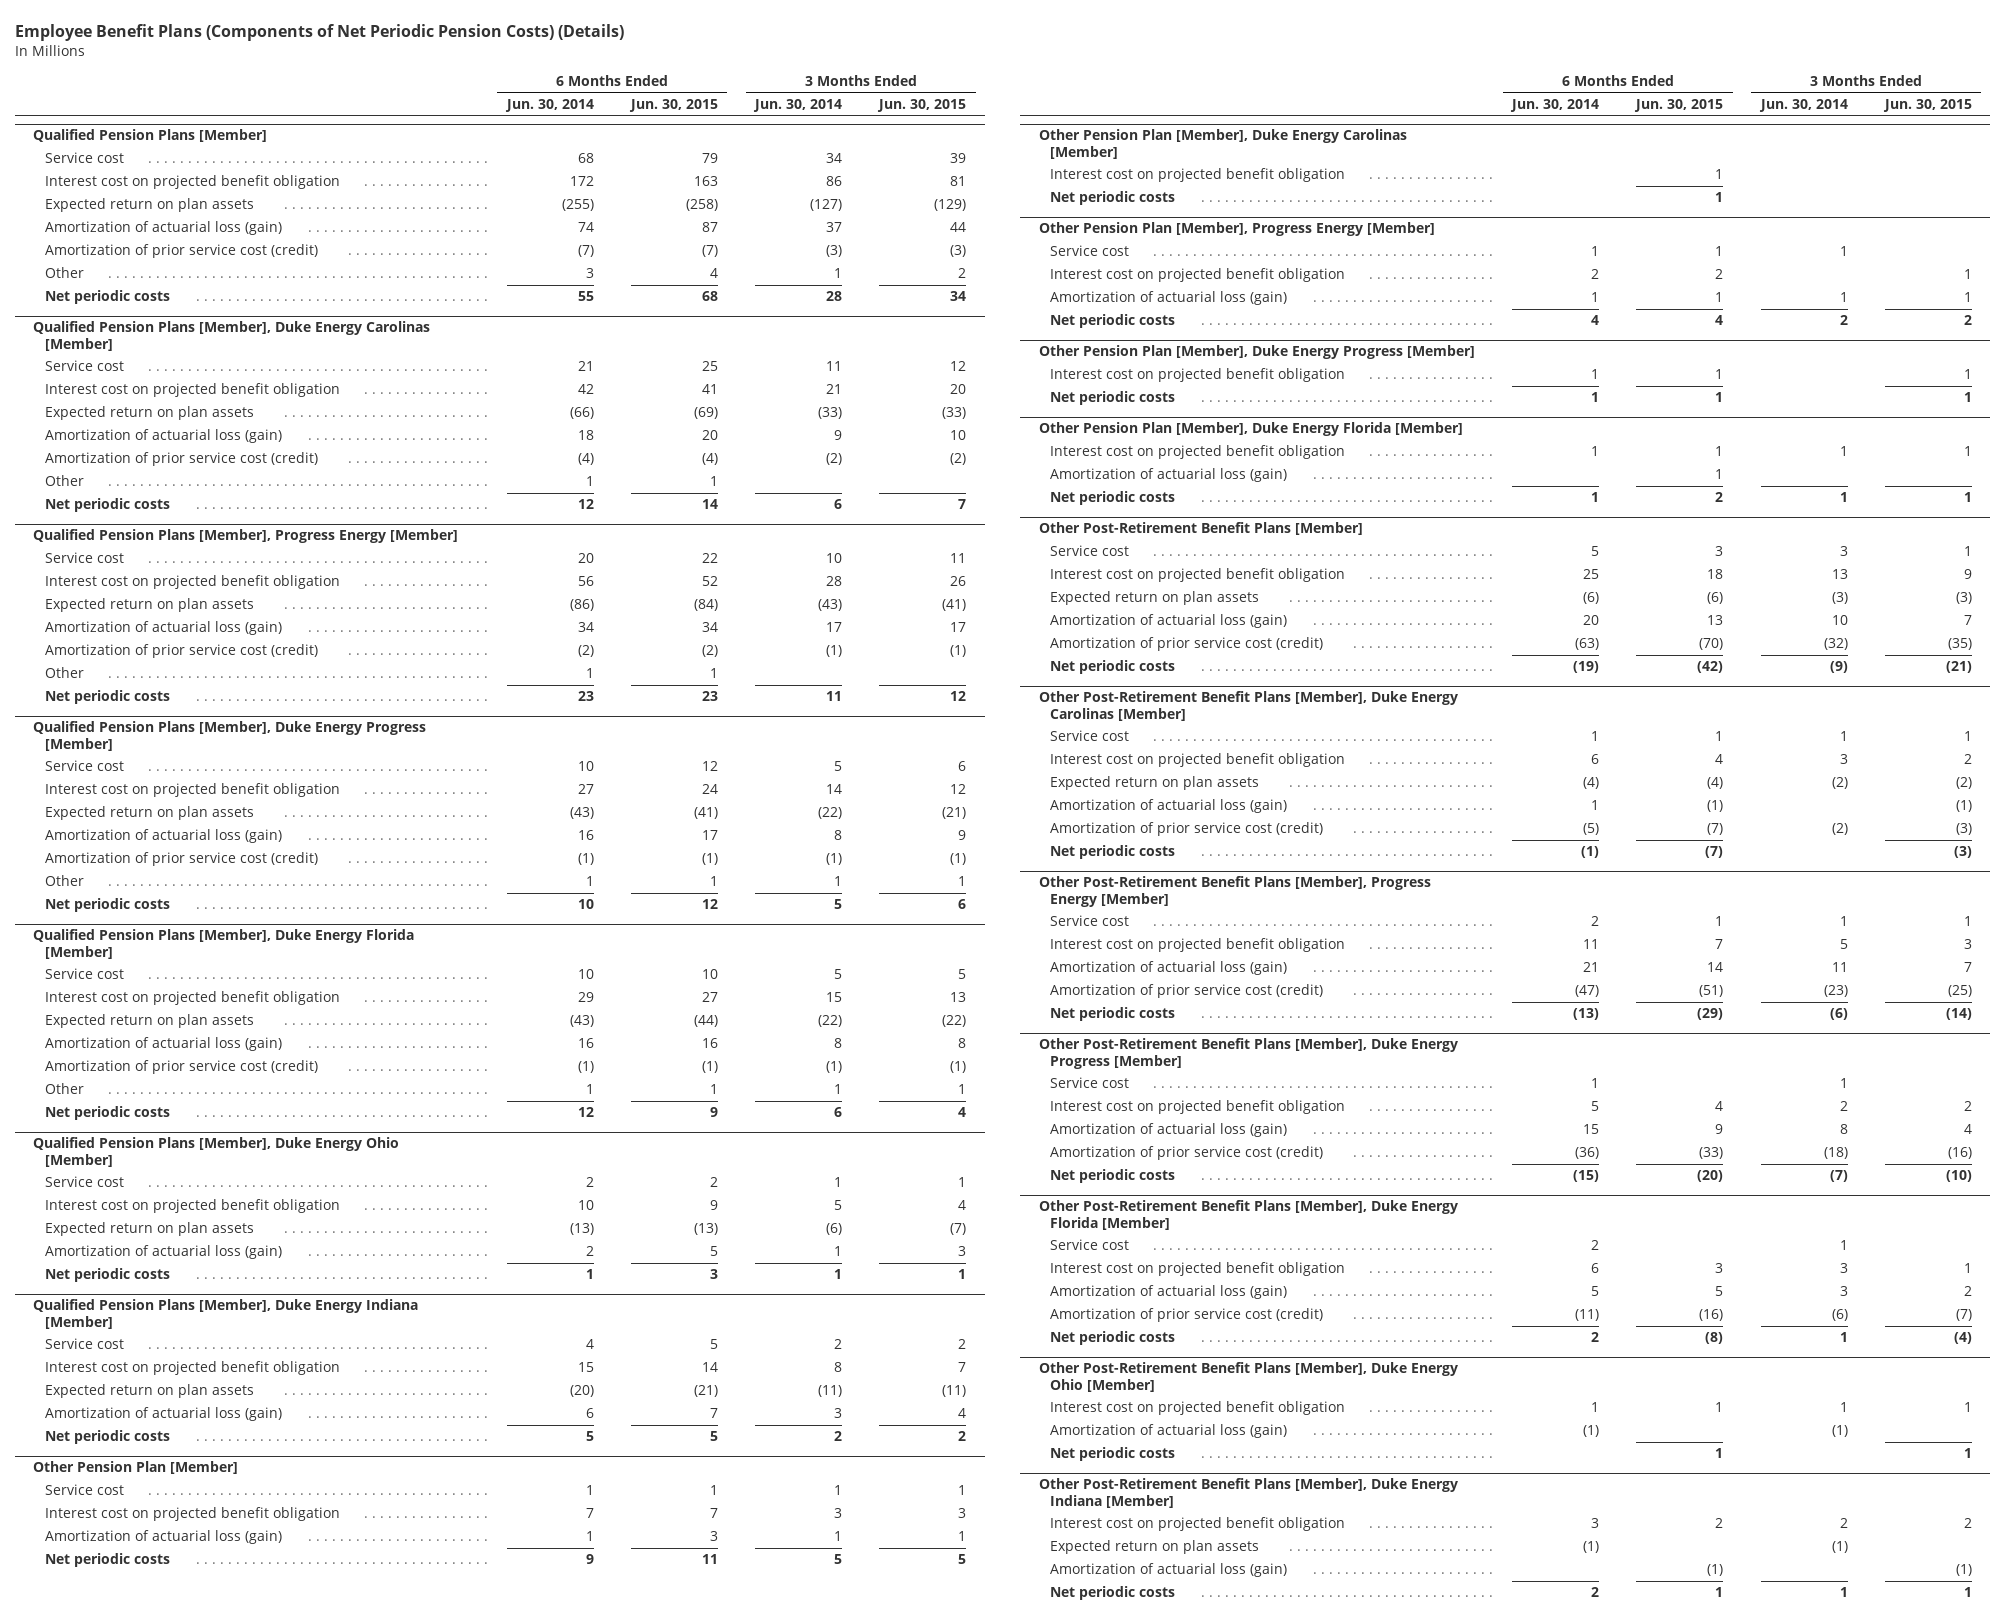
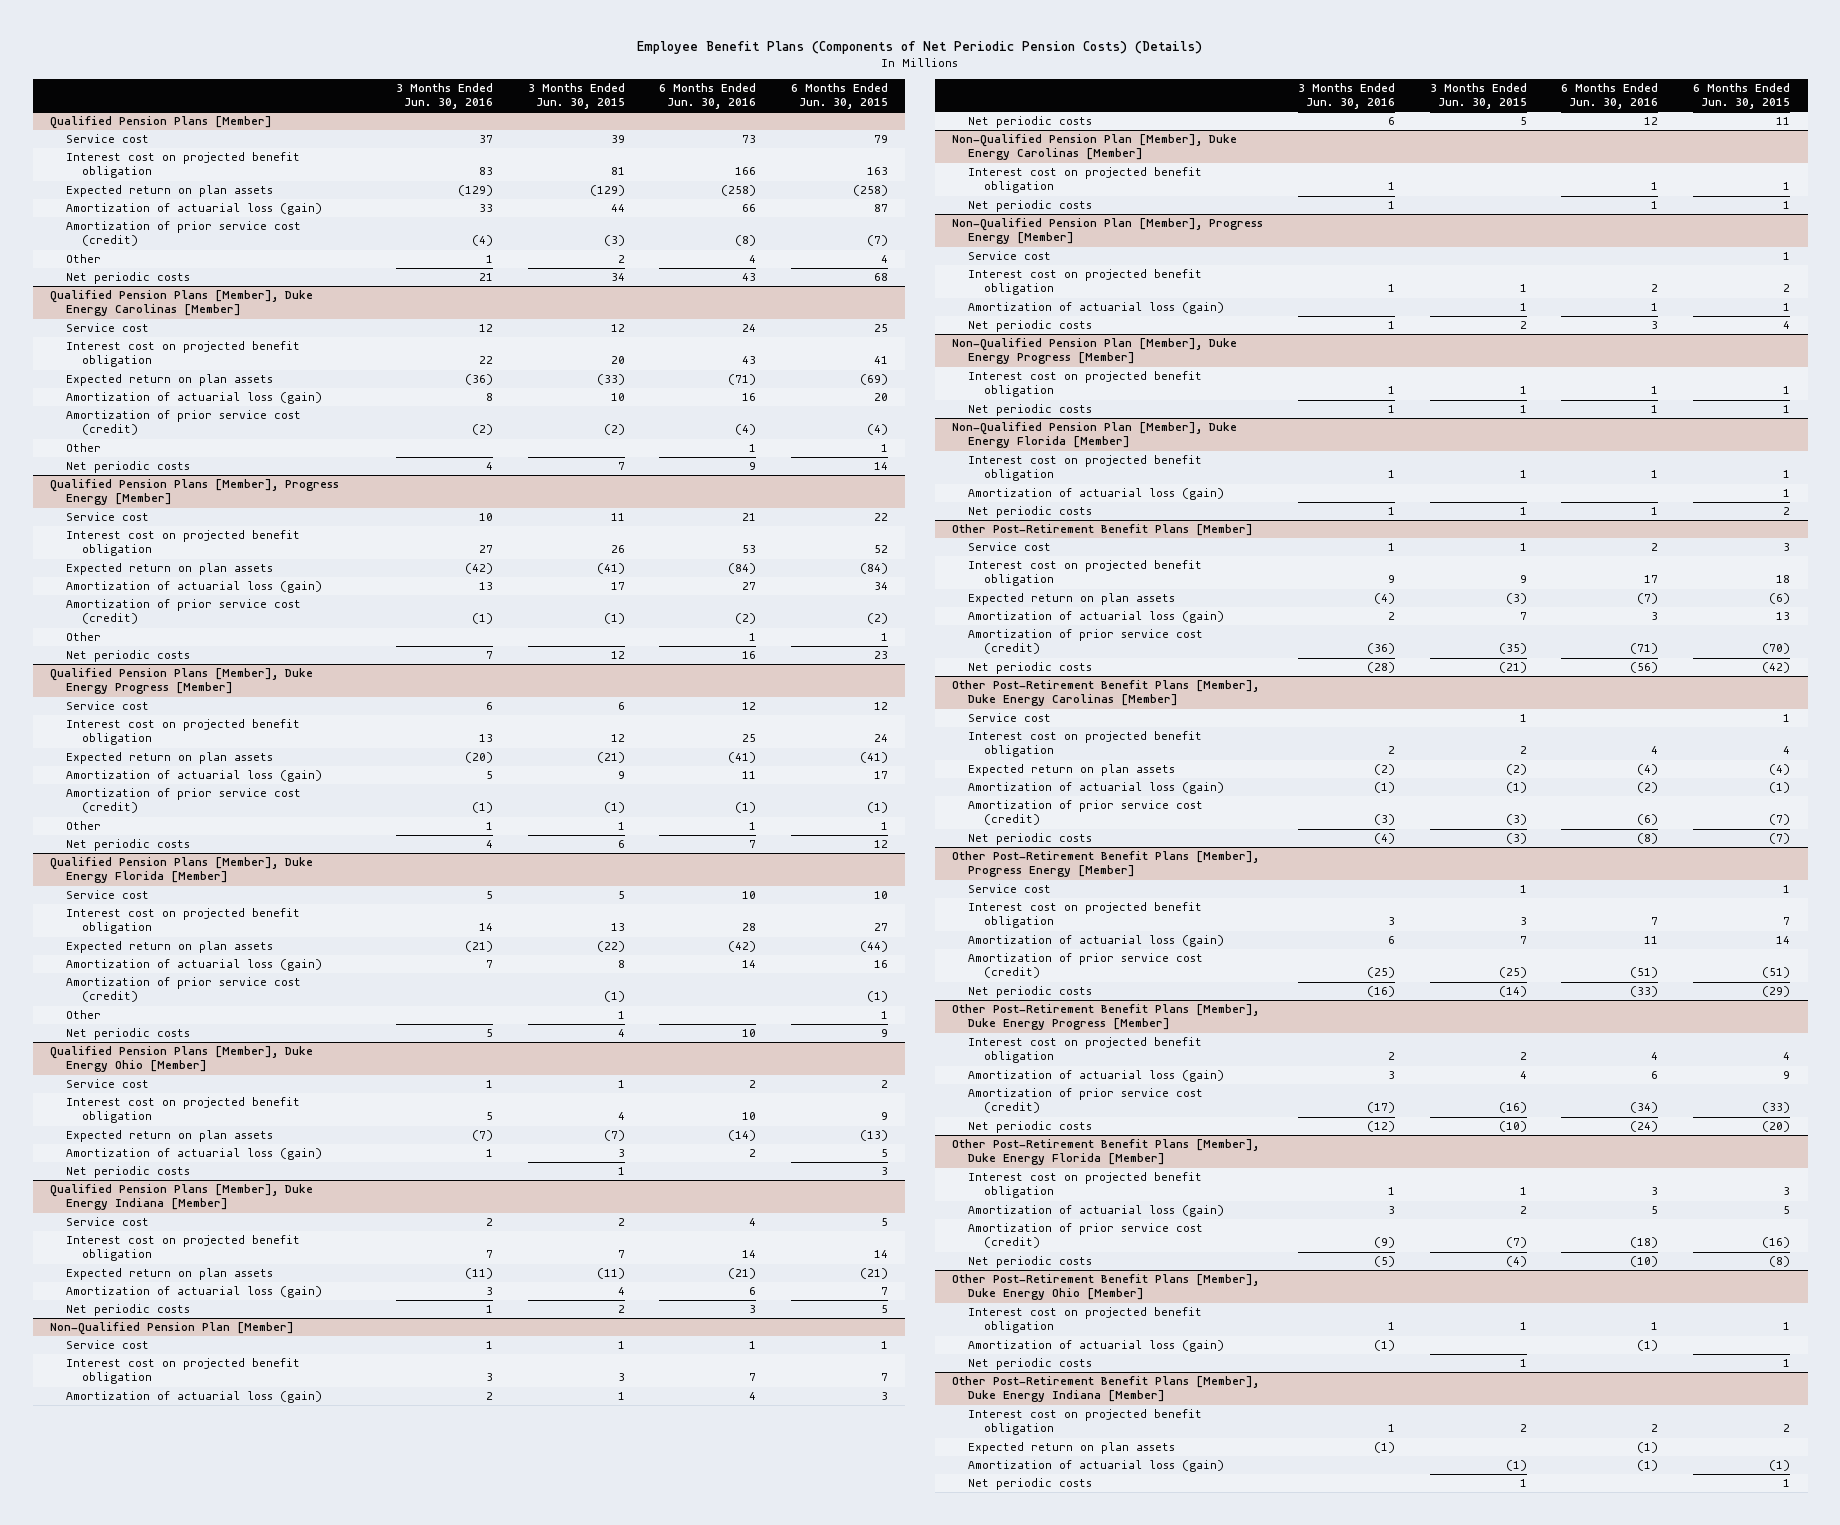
- | 6 Months Ended Jun. 30, 2014 | 6 Months Ended Jun. 30, 2015 | 3 Months Ended Jun. 30, 2014 | 3 Months Ended Jun. 30, 2015
+ | 3 Months Ended Jun. 30, 2016 | 3 Months Ended Jun. 30, 2015 | 6 Months Ended Jun. 30, 2016 | 6 Months Ended Jun. 30, 2015
- Other Pension Plan [Member]
+ Non-Qualified Pension Plan [Member]
- Other Pension Plan [Member], Duke Energy Carolinas [Member]
+ Non-Qualified Pension Plan [Member], Duke Energy Carolinas [Member]
- Other Pension Plan [Member], Progress Energy [Member]
+ Non-Qualified Pension Plan [Member], Progress Energy [Member]
- Other Pension Plan [Member], Duke Energy Progress [Member]
+ Non-Qualified Pension Plan [Member], Duke Energy Progress [Member]
- Other Pension Plan [Member], Duke Energy Florida [Member]
+ Non-Qualified Pension Plan [Member], Duke Energy Florida [Member]
@ Other Post-Retirement Benefit Plans [Member], Duke Energy Progress [Member]
- Service cost | 1 | | 1 |
@ Other Post-Retirement Benefit Plans [Member], Duke Energy Florida [Member]
- Service cost | 2 | | 1 |

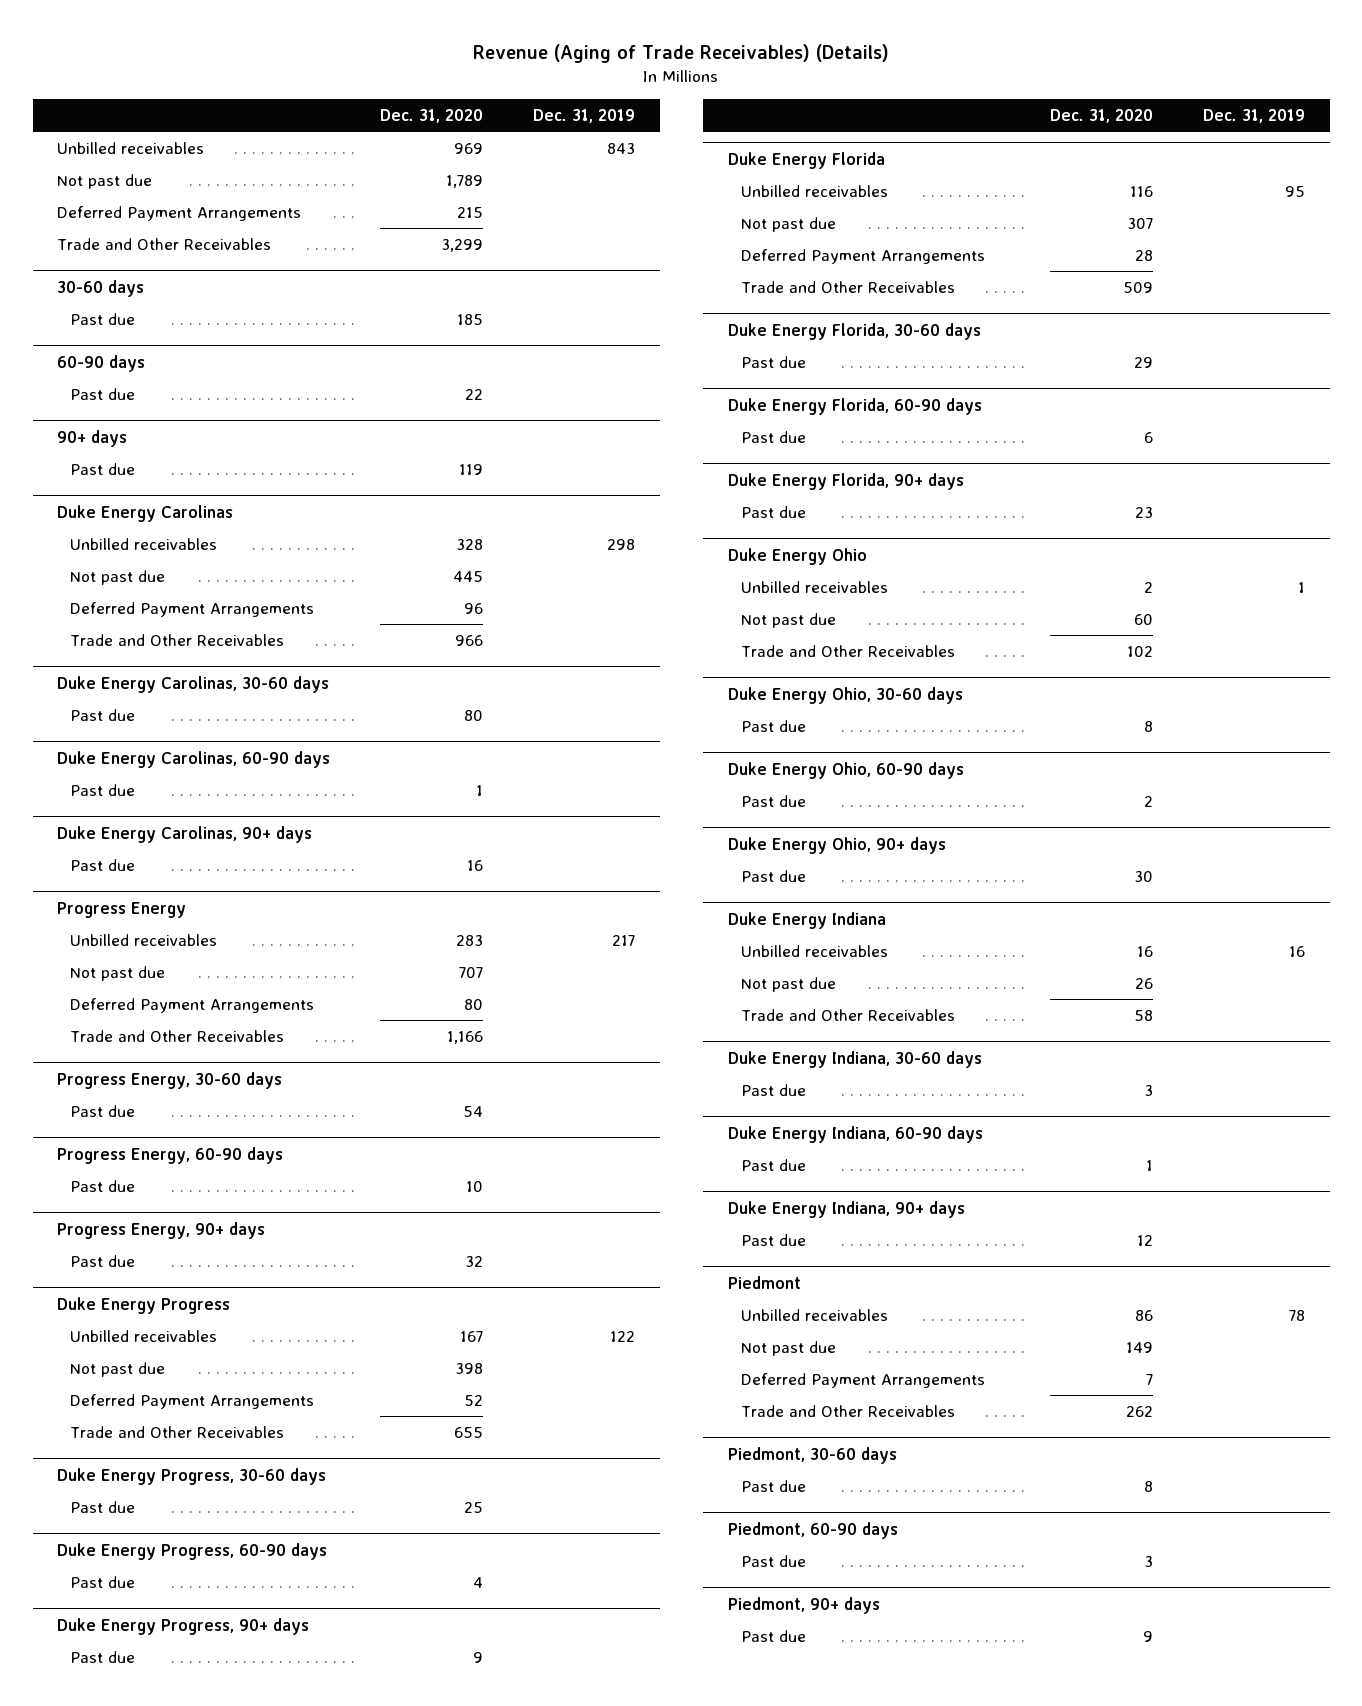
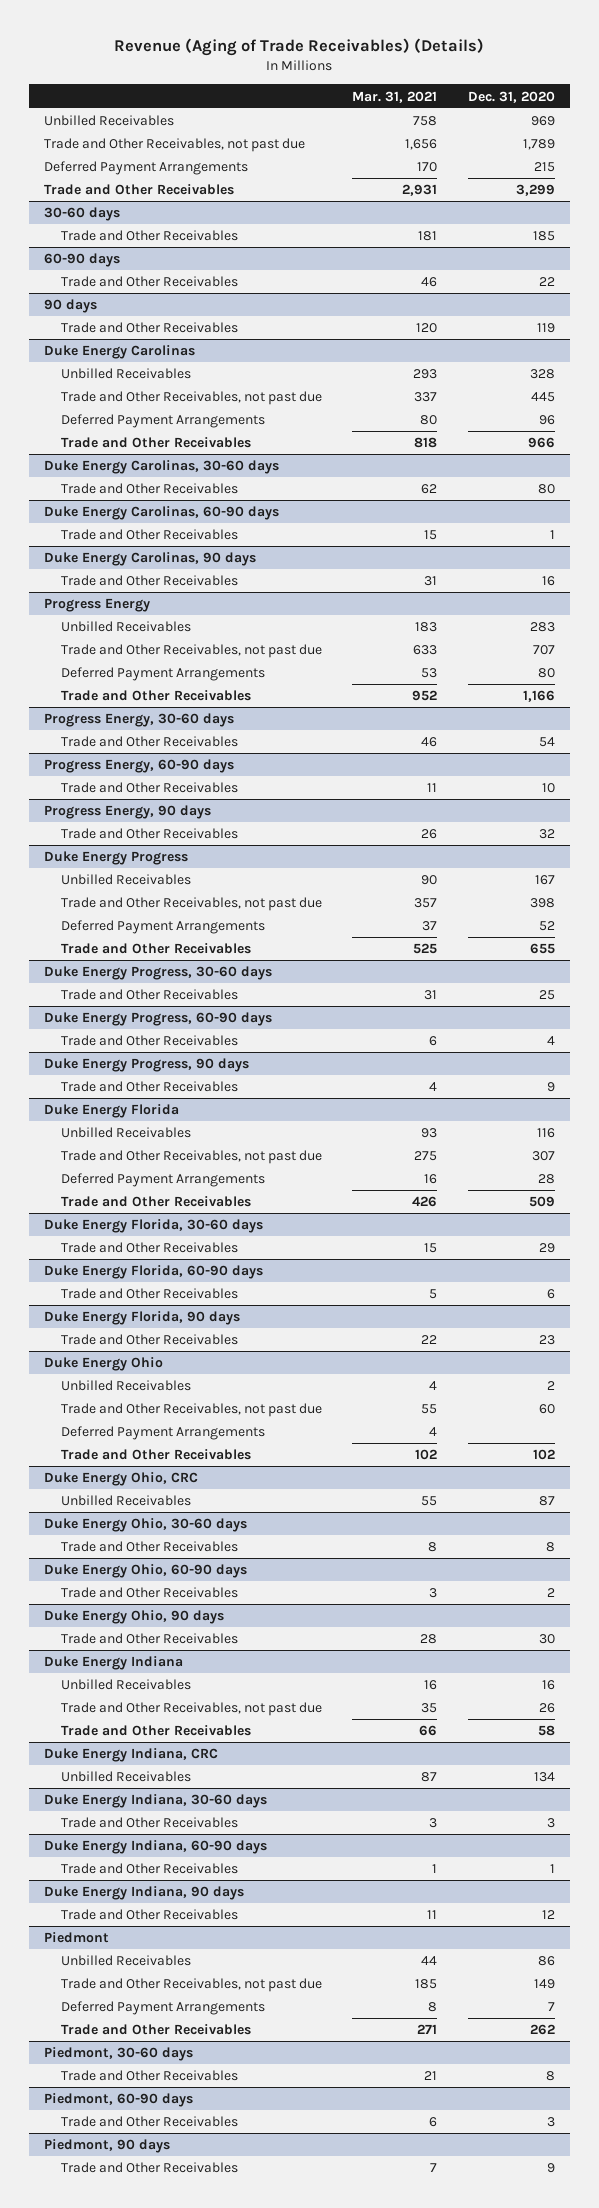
- | Dec. 31, 2020 | Dec. 31, 2019
+ | Mar. 31, 2021 | Dec. 31, 2020
- Unbilled receivables | 969 | 843
- Not past due | 1,789 |
+ Unbilled Receivables | 758 | 969
+ Trade and Other Receivables, not past due | 1,656 | 1,789
@ 30-60 days
- Past due | 185 |
+ Trade and Other Receivables | 181 | 185
@ 60-90 days
- Past due | 22 |
- 90+ days
- Past due | 119 |
@ 60-90 days
+ Trade and Other Receivables | 46 | 22
+ 90 days
+ Trade and Other Receivables | 120 | 119
@ Duke Energy Carolinas
- Unbilled receivables | 328 | 298
- Not past due | 445 |
+ Unbilled Receivables | 293 | 328
+ Trade and Other Receivables, not past due | 337 | 445
@ Duke Energy Carolinas, 30-60 days
- Past due | 80 |
+ Trade and Other Receivables | 62 | 80
@ Duke Energy Carolinas, 60-90 days
- Past due | 1 |
- Duke Energy Carolinas, 90+ days
- Past due | 16 |
@ Duke Energy Carolinas, 60-90 days
+ Trade and Other Receivables | 15 | 1
+ Duke Energy Carolinas, 90 days
+ Trade and Other Receivables | 31 | 16
@ Progress Energy
- Unbilled receivables | 283 | 217
- Not past due | 707 |
+ Unbilled Receivables | 183 | 283
+ Trade and Other Receivables, not past due | 633 | 707
@ Progress Energy, 30-60 days
- Past due | 54 |
+ Trade and Other Receivables | 46 | 54
@ Progress Energy, 60-90 days
- Past due | 10 |
- Progress Energy, 90+ days
- Past due | 32 |
@ Progress Energy, 60-90 days
+ Trade and Other Receivables | 11 | 10
+ Progress Energy, 90 days
+ Trade and Other Receivables | 26 | 32
@ Duke Energy Progress
- Unbilled receivables | 167 | 122
- Not past due | 398 |
+ Unbilled Receivables | 90 | 167
+ Trade and Other Receivables, not past due | 357 | 398
@ Duke Energy Progress, 30-60 days
- Past due | 25 |
+ Trade and Other Receivables | 31 | 25
@ Duke Energy Progress, 60-90 days
- Past due | 4 |
- Duke Energy Progress, 90+ days
- Past due | 9 |
@ Duke Energy Progress, 60-90 days
+ Trade and Other Receivables | 6 | 4
+ Duke Energy Progress, 90 days
+ Trade and Other Receivables | 4 | 9
@ Duke Energy Florida
- Unbilled receivables | 116 | 95
- Not past due | 307 |
+ Unbilled Receivables | 93 | 116
+ Trade and Other Receivables, not past due | 275 | 307
@ Duke Energy Florida, 30-60 days
- Past due | 29 |
+ Trade and Other Receivables | 15 | 29
@ Duke Energy Florida, 60-90 days
- Past due | 6 |
- Duke Energy Florida, 90+ days
- Past due | 23 |
@ Duke Energy Florida, 60-90 days
+ Trade and Other Receivables | 5 | 6
+ Duke Energy Florida, 90 days
+ Trade and Other Receivables | 22 | 23
@ Duke Energy Ohio
- Unbilled receivables | 2 | 1
- Not past due | 60 |
+ Unbilled Receivables | 4 | 2
+ Trade and Other Receivables, not past due | 55 | 60
+ Deferred Payment Arrangements | 4 |
+ Duke Energy Ohio, CRC
+ Unbilled Receivables | 55 | 87
@ Duke Energy Ohio, 30-60 days
- Past due | 8 |
+ Trade and Other Receivables | 8 | 8
@ Duke Energy Ohio, 60-90 days
- Past due | 2 |
- Duke Energy Ohio, 90+ days
- Past due | 30 |
@ Duke Energy Ohio, 60-90 days
+ Trade and Other Receivables | 3 | 2
+ Duke Energy Ohio, 90 days
+ Trade and Other Receivables | 28 | 30
@ Duke Energy Indiana
- Unbilled receivables | 16 | 16
- Not past due | 26 |
+ Unbilled Receivables | 16 | 16
+ Trade and Other Receivables, not past due | 35 | 26
+ Duke Energy Indiana, CRC
+ Unbilled Receivables | 87 | 134
@ Duke Energy Indiana, 30-60 days
- Past due | 3 |
+ Trade and Other Receivables | 3 | 3
@ Duke Energy Indiana, 60-90 days
- Past due | 1 |
- Duke Energy Indiana, 90+ days
- Past due | 12 |
@ Duke Energy Indiana, 60-90 days
+ Trade and Other Receivables | 1 | 1
+ Duke Energy Indiana, 90 days
+ Trade and Other Receivables | 11 | 12
@ Piedmont
- Unbilled receivables | 86 | 78
- Not past due | 149 |
+ Unbilled Receivables | 44 | 86
+ Trade and Other Receivables, not past due | 185 | 149
@ Piedmont, 30-60 days
- Past due | 8 |
+ Trade and Other Receivables | 21 | 8
@ Piedmont, 60-90 days
- Past due | 3 |
- Piedmont, 90+ days
- Past due | 9 |
@ Piedmont, 60-90 days
+ Trade and Other Receivables | 6 | 3
+ Piedmont, 90 days
+ Trade and Other Receivables | 7 | 9

